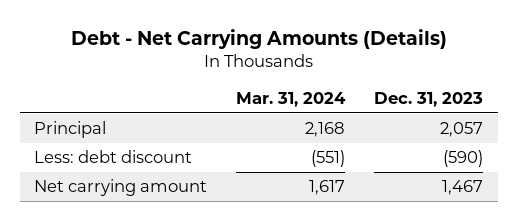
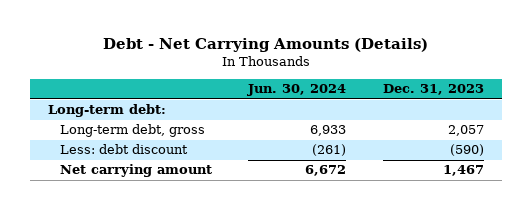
- | Mar. 31, 2024 | Dec. 31, 2023
+ | Jun. 30, 2024 | Dec. 31, 2023
- Principal | 2,168 | 2,057
+ Long-term debt:
+ Long-term debt, gross | 6,933 | 2,057

